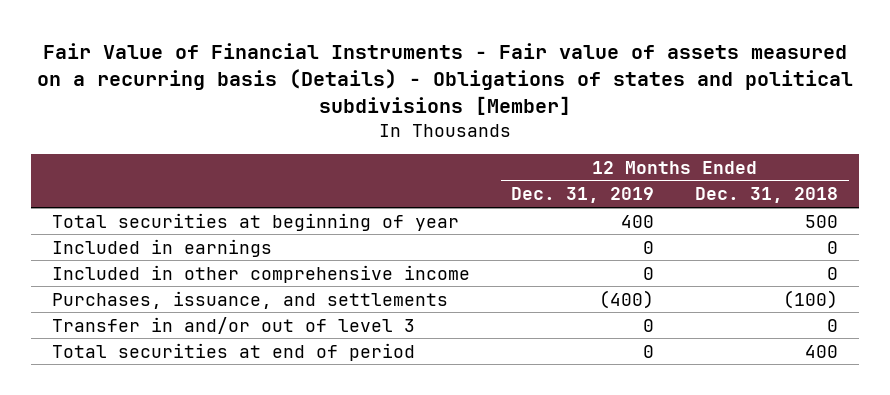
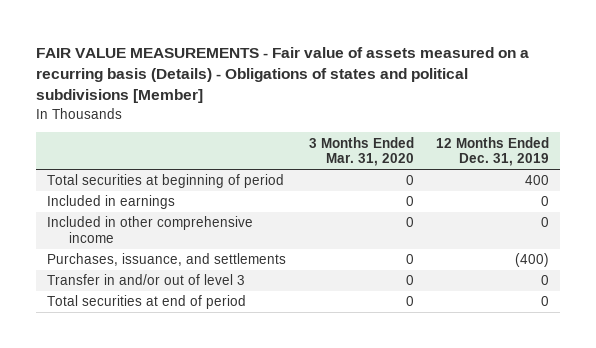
- Fair Value of Financial Instruments - Fair value of assets measured on a recurring basis (Details) - Obligations of states and political subdivisions [Member]
+ FAIR VALUE MEASUREMENTS - Fair value of assets measured on a recurring basis (Details) - Obligations of states and political subdivisions [Member]
- | 12 Months Ended Dec. 31, 2019 | 12 Months Ended Dec. 31, 2018
+ | 3 Months Ended Mar. 31, 2020 | 12 Months Ended Dec. 31, 2019
- Total securities at beginning of year | 400 | 500
+ Total securities at beginning of period | 0 | 400

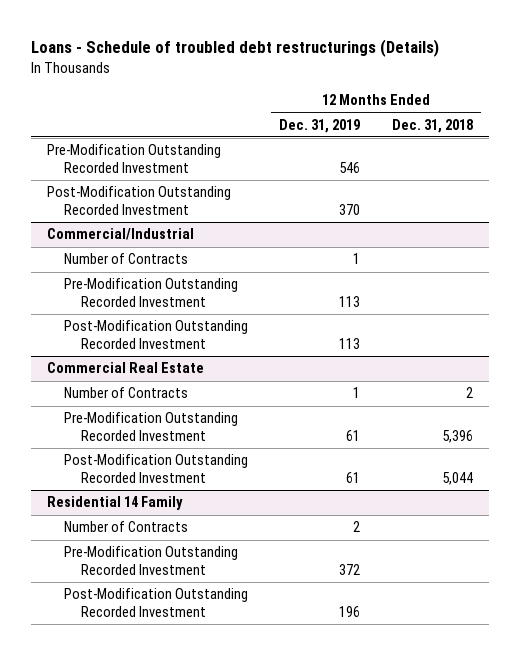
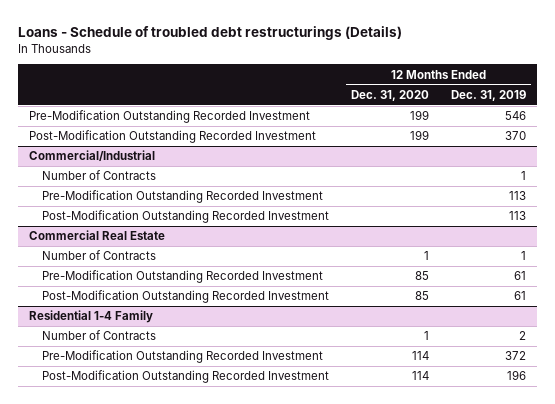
- | 12 Months Ended Dec. 31, 2019 | 12 Months Ended Dec. 31, 2018
+ | 12 Months Ended Dec. 31, 2020 | 12 Months Ended Dec. 31, 2019
- Residential 14 Family
+ Residential 1-4 Family

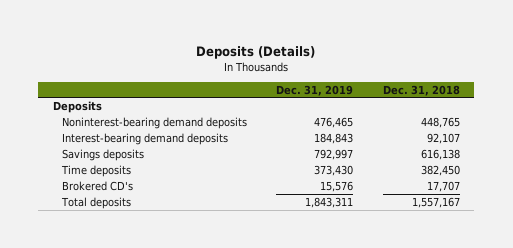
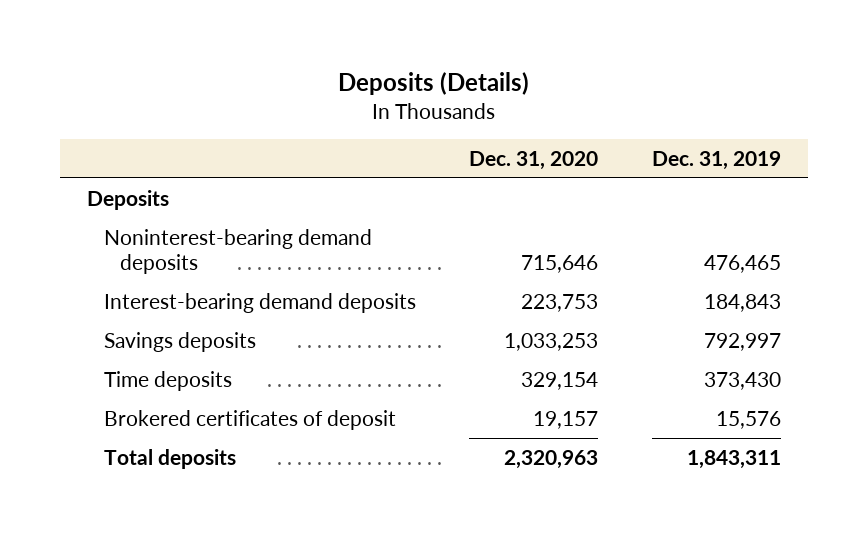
- | Dec. 31, 2019 | Dec. 31, 2018
+ | Dec. 31, 2020 | Dec. 31, 2019
- Brokered CD's | 15,576 | 17,707
+ Brokered certificates of deposit | 19,157 | 15,576

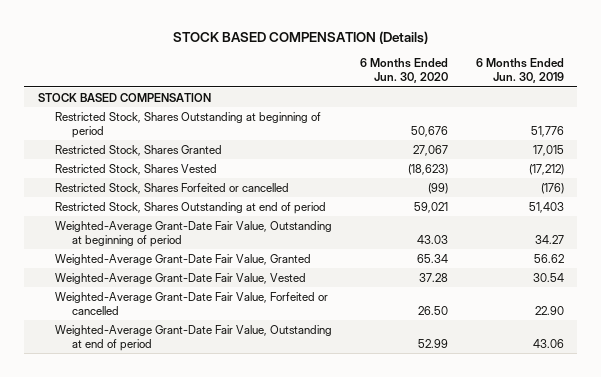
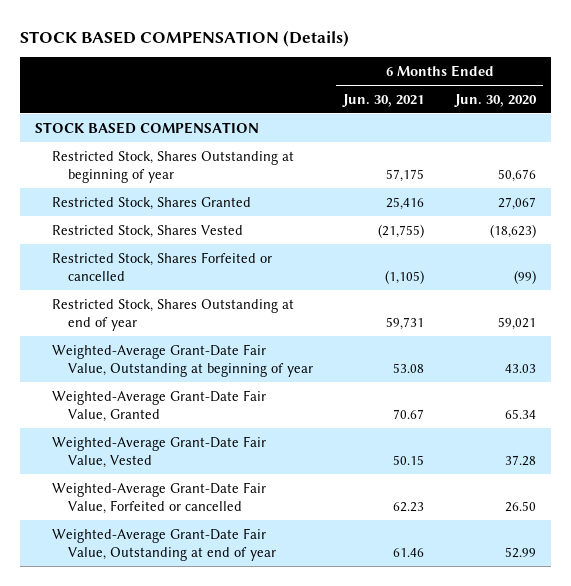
- | 6 Months Ended Jun. 30, 2020 | 6 Months Ended Jun. 30, 2019
+ | 6 Months Ended Jun. 30, 2021 | 6 Months Ended Jun. 30, 2020
- Restricted Stock, Shares Outstanding at beginning of period | 50,676 | 51,776
+ Restricted Stock, Shares Outstanding at beginning of year | 57,175 | 50,676
- Restricted Stock, Shares Outstanding at end of period | 59,021 | 51,403
- Weighted-Average Grant-Date Fair Value, Outstanding at beginning of period | 43.03 | 34.27
+ Restricted Stock, Shares Outstanding at end of year | 59,731 | 59,021
+ Weighted-Average Grant-Date Fair Value, Outstanding at beginning of year | 53.08 | 43.03
- Weighted-Average Grant-Date Fair Value, Outstanding at end of period | 52.99 | 43.06
+ Weighted-Average Grant-Date Fair Value, Outstanding at end of year | 61.46 | 52.99

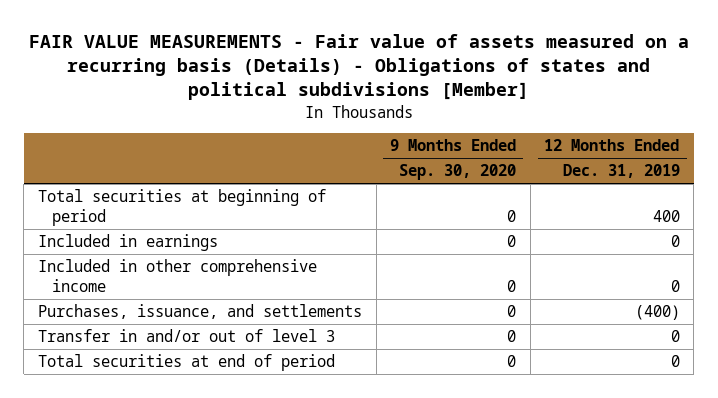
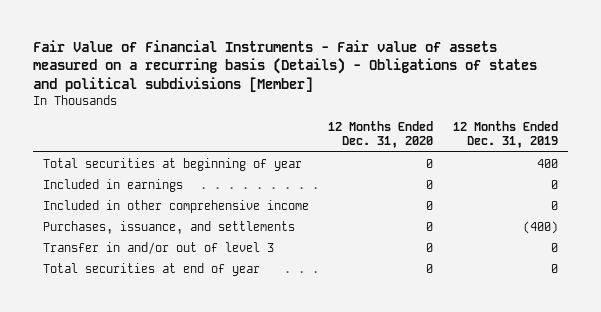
- FAIR VALUE MEASUREMENTS - Fair value of assets measured on a recurring basis (Details) - Obligations of states and political subdivisions [Member]
+ Fair Value of Financial Instruments - Fair value of assets measured on a recurring basis (Details) - Obligations of states and political subdivisions [Member]
- | 9 Months Ended Sep. 30, 2020 | 12 Months Ended Dec. 31, 2019
+ | 12 Months Ended Dec. 31, 2020 | 12 Months Ended Dec. 31, 2019
- Total securities at beginning of period | 0 | 400
+ Total securities at beginning of year | 0 | 400
- Total securities at end of period | 0 | 0
+ Total securities at end of year | 0 | 0

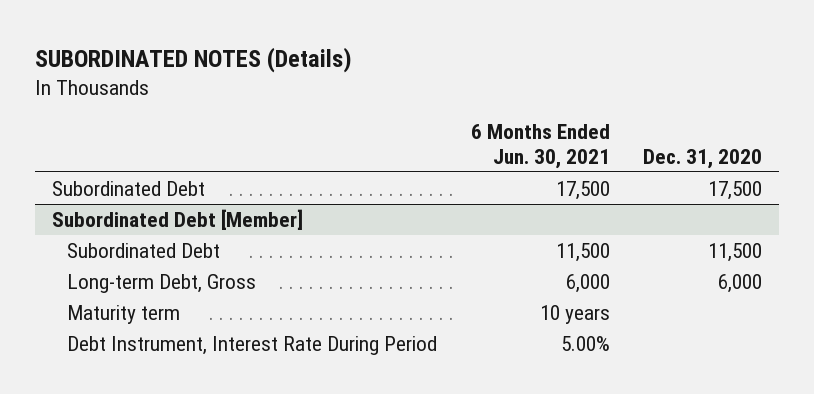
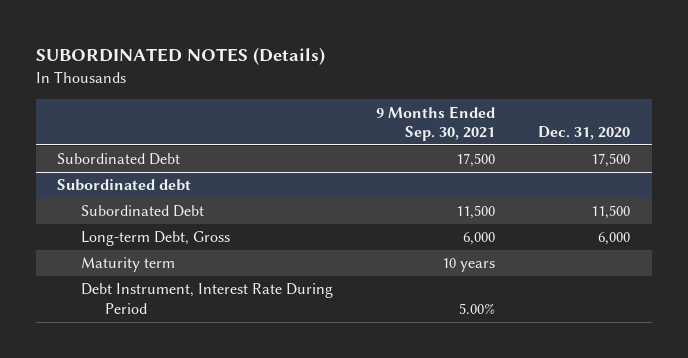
- | 6 Months Ended Jun. 30, 2021 | Dec. 31, 2020
+ | 9 Months Ended Sep. 30, 2021 | Dec. 31, 2020
- Subordinated Debt [Member]
+ Subordinated debt

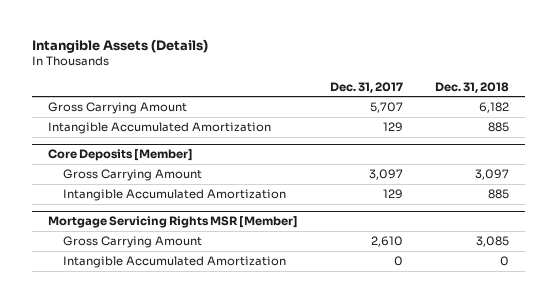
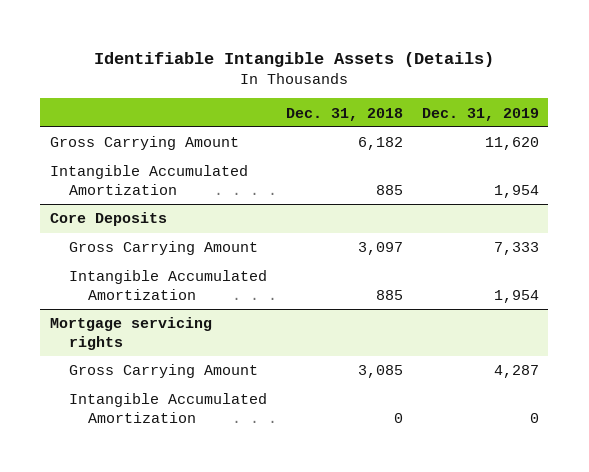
- Intangible Assets (Details)
+ Identifiable Intangible Assets (Details)
- | Dec. 31, 2017 | Dec. 31, 2018
+ | Dec. 31, 2018 | Dec. 31, 2019
- Core Deposits [Member]
+ Core Deposits
- Mortgage Servicing Rights MSR [Member]
+ Mortgage servicing rights

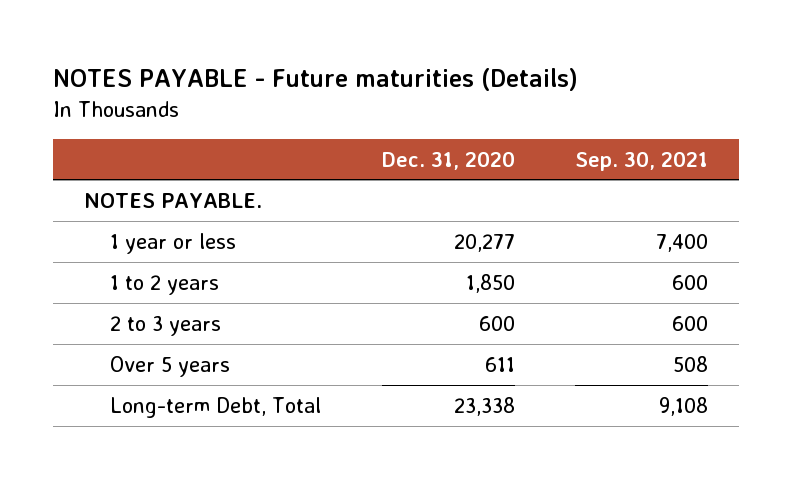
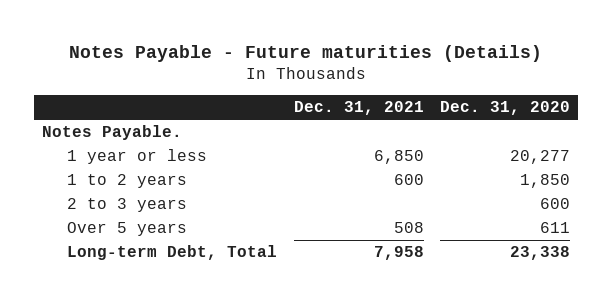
- NOTES PAYABLE - Future maturities (Details)
+ Notes Payable - Future maturities (Details)
- | Dec. 31, 2020 | Sep. 30, 2021
+ | Dec. 31, 2021 | Dec. 31, 2020
- NOTES PAYABLE.
+ Notes Payable.

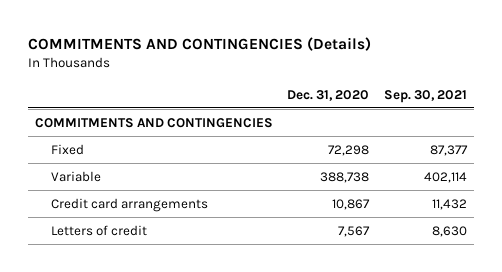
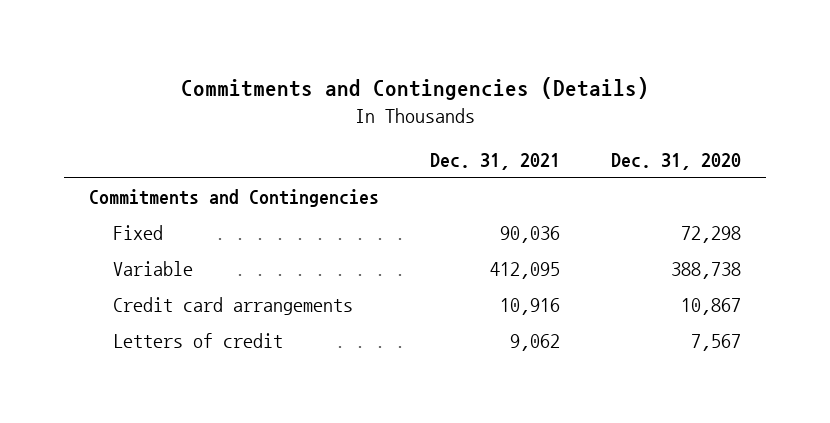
- COMMITMENTS AND CONTINGENCIES (Details)
+ Commitments and Contingencies (Details)
- | Dec. 31, 2020 | Sep. 30, 2021
+ | Dec. 31, 2021 | Dec. 31, 2020
- COMMITMENTS AND CONTINGENCIES
+ Commitments and Contingencies

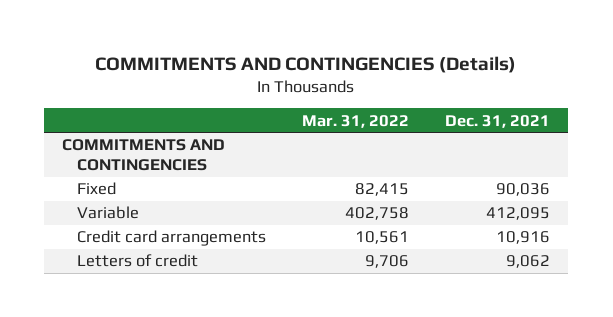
- Commitments and Contingencies (Details)
+ COMMITMENTS AND CONTINGENCIES (Details)
- | Dec. 31, 2021 | Dec. 31, 2020
+ | Mar. 31, 2022 | Dec. 31, 2021
- Commitments and Contingencies
+ COMMITMENTS AND CONTINGENCIES

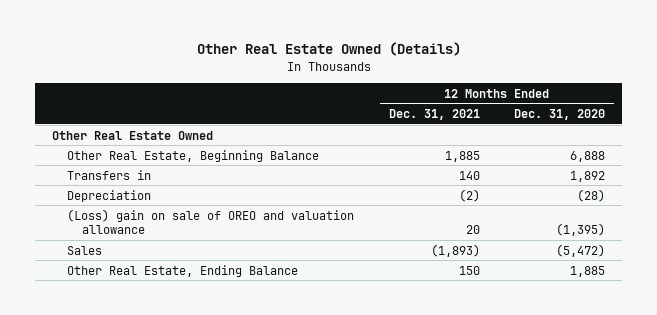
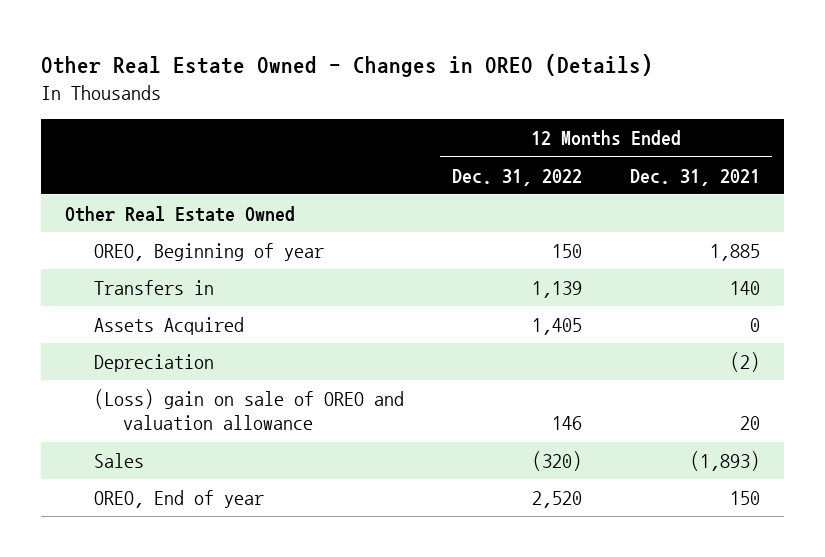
- Other Real Estate Owned (Details)
+ Other Real Estate Owned - Changes in OREO (Details)
- | 12 Months Ended Dec. 31, 2021 | 12 Months Ended Dec. 31, 2020
+ | 12 Months Ended Dec. 31, 2022 | 12 Months Ended Dec. 31, 2021
- Other Real Estate, Beginning Balance | 1,885 | 6,888
+ OREO, Beginning of year | 150 | 1,885
+ Assets Acquired | 1,405 | 0
- Other Real Estate, Ending Balance | 150 | 1,885
+ OREO, End of year | 2,520 | 150

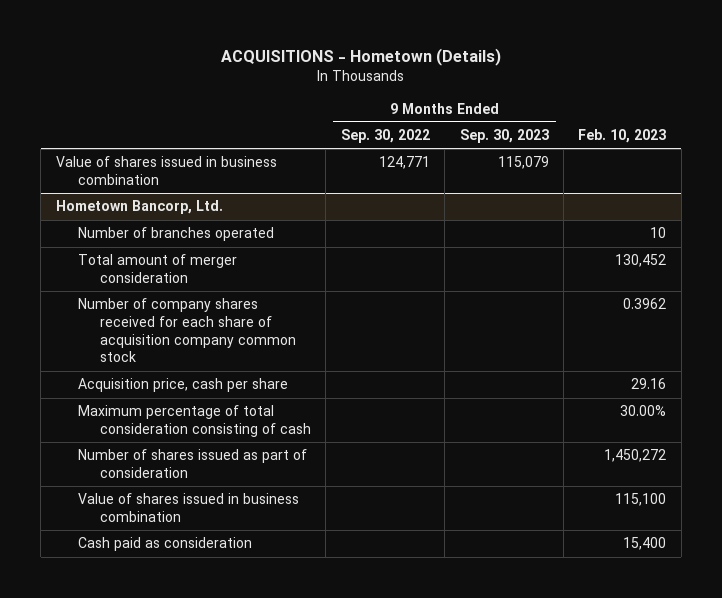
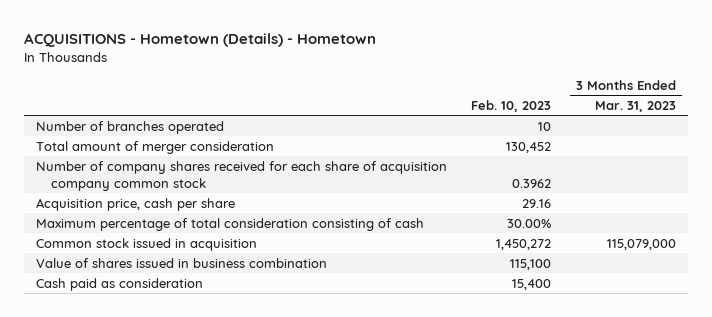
- ACQUISITIONS - Hometown (Details)
+ ACQUISITIONS - Hometown (Details) - Hometown
- | 9 Months Ended Sep. 30, 2022 | 9 Months Ended Sep. 30, 2023 | Feb. 10, 2023
+ | Feb. 10, 2023 | 3 Months Ended Mar. 31, 2023
- Value of shares issued in business combination | 124,771 | 115,079 |
- Hometown Bancorp, Ltd.
- Number of shares issued as part of consideration | | | 1,450,272
+ Common stock issued in acquisition | 1,450,272 | 115,079,000

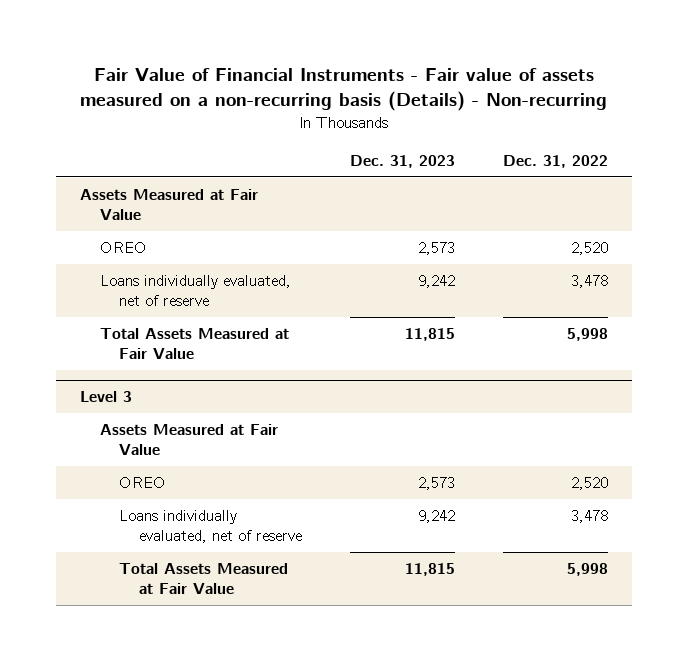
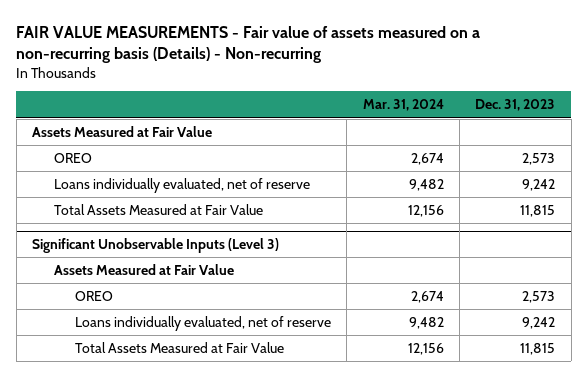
- Fair Value of Financial Instruments - Fair value of assets measured on a non-recurring basis (Details) - Non-recurring
+ FAIR VALUE MEASUREMENTS - Fair value of assets measured on a non-recurring basis (Details) - Non-recurring
- | Dec. 31, 2023 | Dec. 31, 2022
+ | Mar. 31, 2024 | Dec. 31, 2023
- Level 3
+ Significant Unobservable Inputs (Level 3)

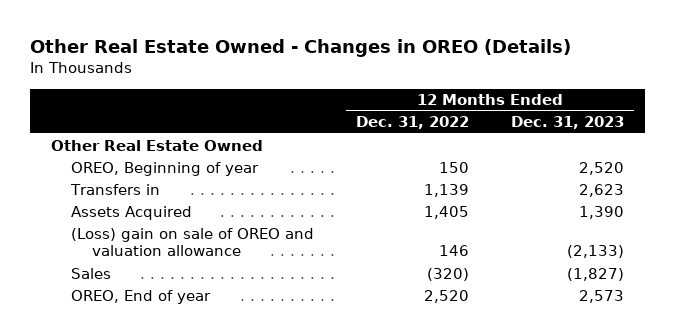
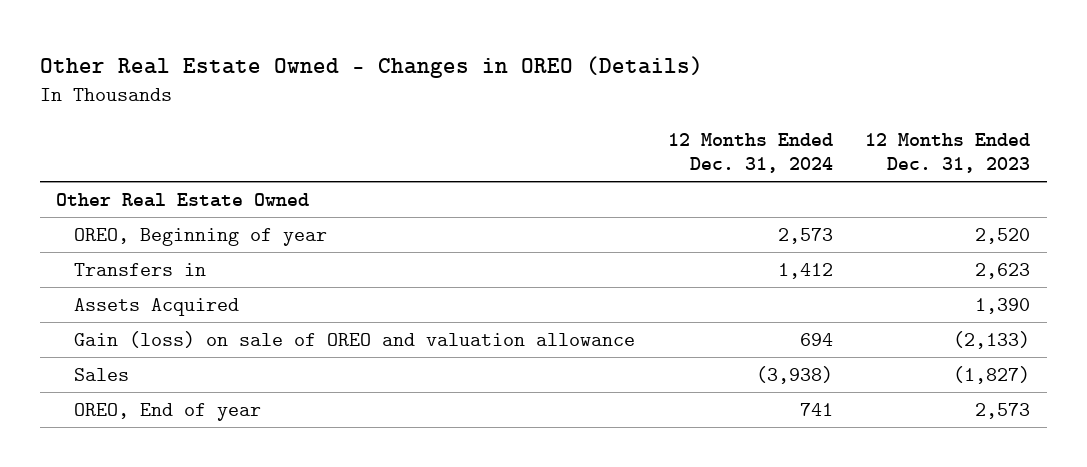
- | 12 Months Ended Dec. 31, 2022 | 12 Months Ended Dec. 31, 2023
+ | 12 Months Ended Dec. 31, 2024 | 12 Months Ended Dec. 31, 2023
- (Loss) gain on sale of OREO and valuation allowance | 146 | (2,133)
+ Gain (loss) on sale of OREO and valuation allowance | 694 | (2,133)

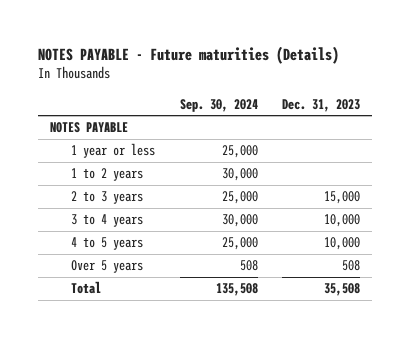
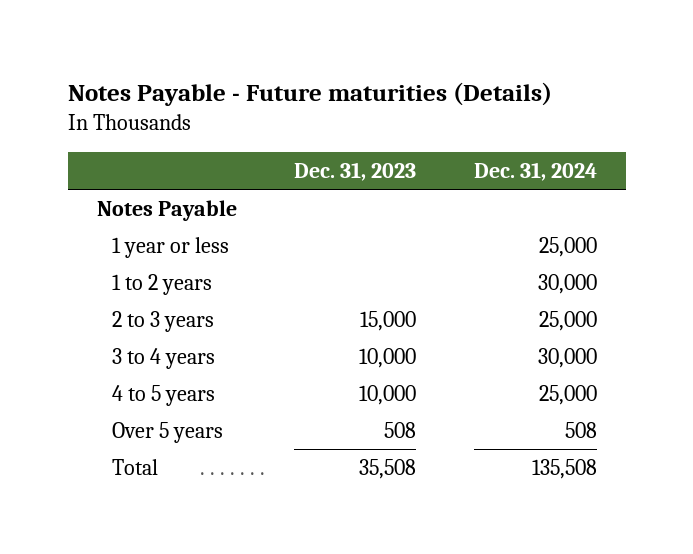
- NOTES PAYABLE - Future maturities (Details)
+ Notes Payable - Future maturities (Details)
- | Sep. 30, 2024 | Dec. 31, 2023
+ | Dec. 31, 2023 | Dec. 31, 2024
- NOTES PAYABLE
+ Notes Payable

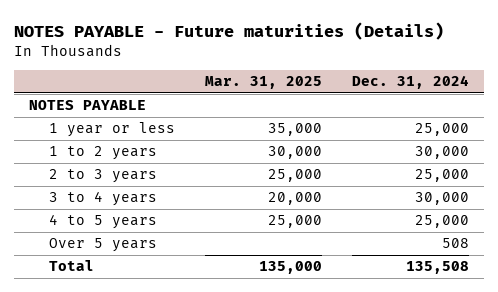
- Notes Payable - Future maturities (Details)
+ NOTES PAYABLE - Future maturities (Details)
- | Dec. 31, 2023 | Dec. 31, 2024
+ | Mar. 31, 2025 | Dec. 31, 2024
- Notes Payable
+ NOTES PAYABLE

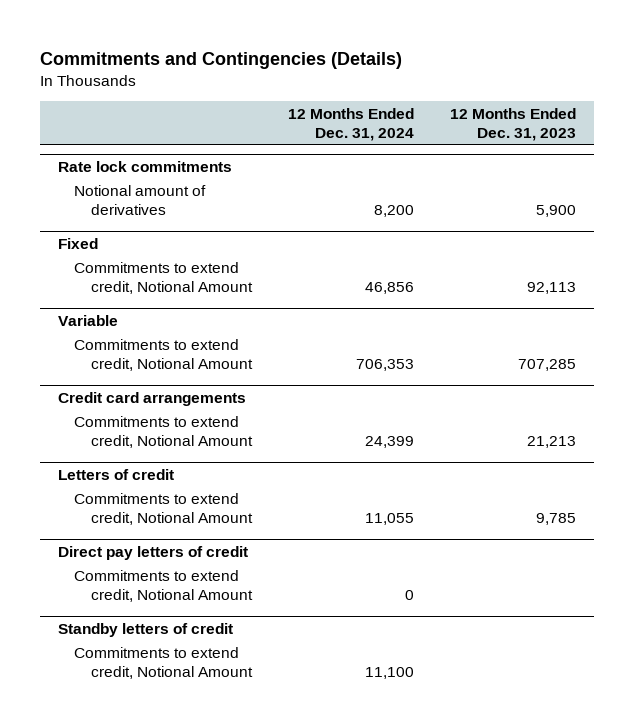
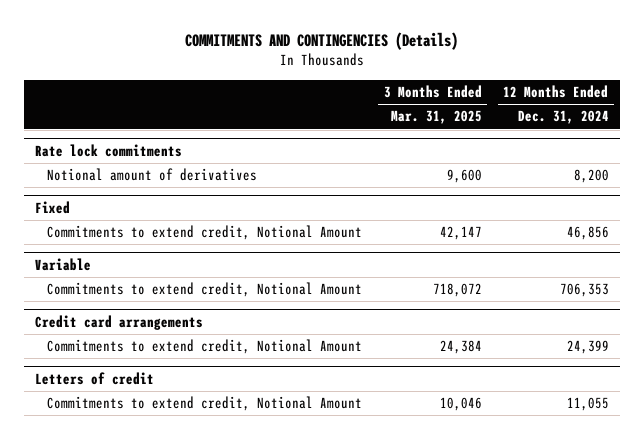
- Commitments and Contingencies (Details)
+ COMMITMENTS AND CONTINGENCIES (Details)
- | 12 Months Ended Dec. 31, 2024 | 12 Months Ended Dec. 31, 2023
+ | 3 Months Ended Mar. 31, 2025 | 12 Months Ended Dec. 31, 2024
- Direct pay letters of credit
- Commitments to extend credit, Notional Amount | 0 |
- Standby letters of credit
- Commitments to extend credit, Notional Amount | 11,100 |

